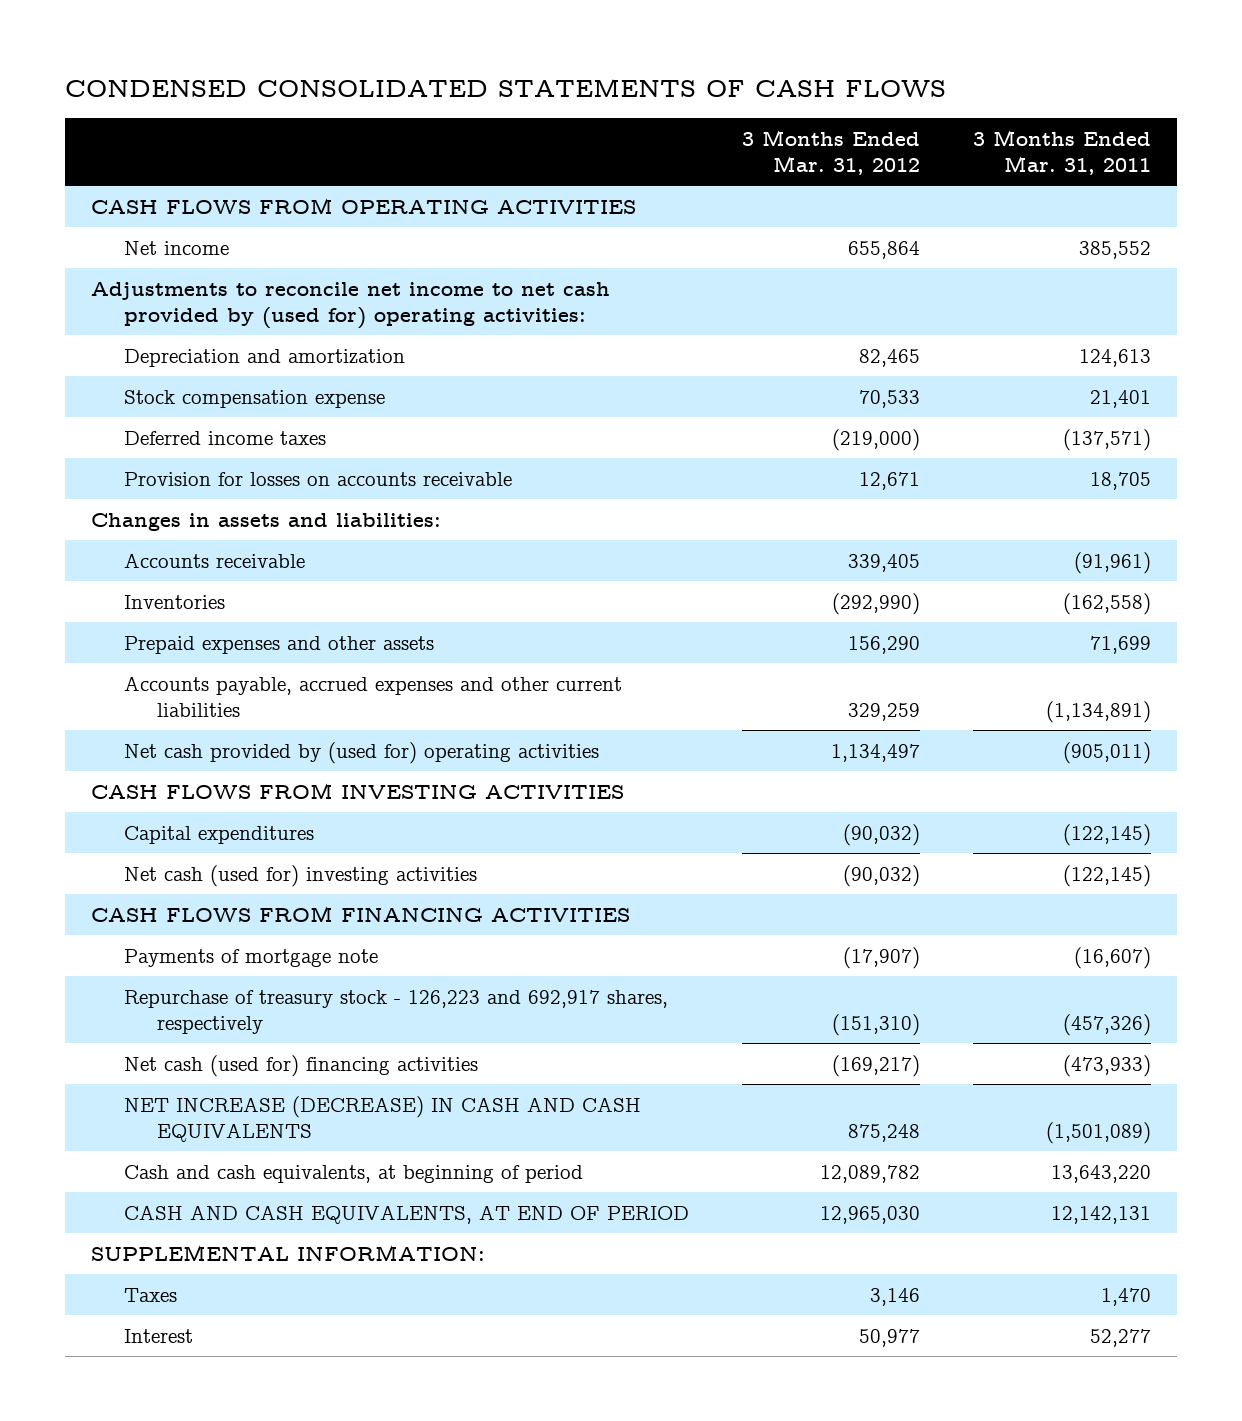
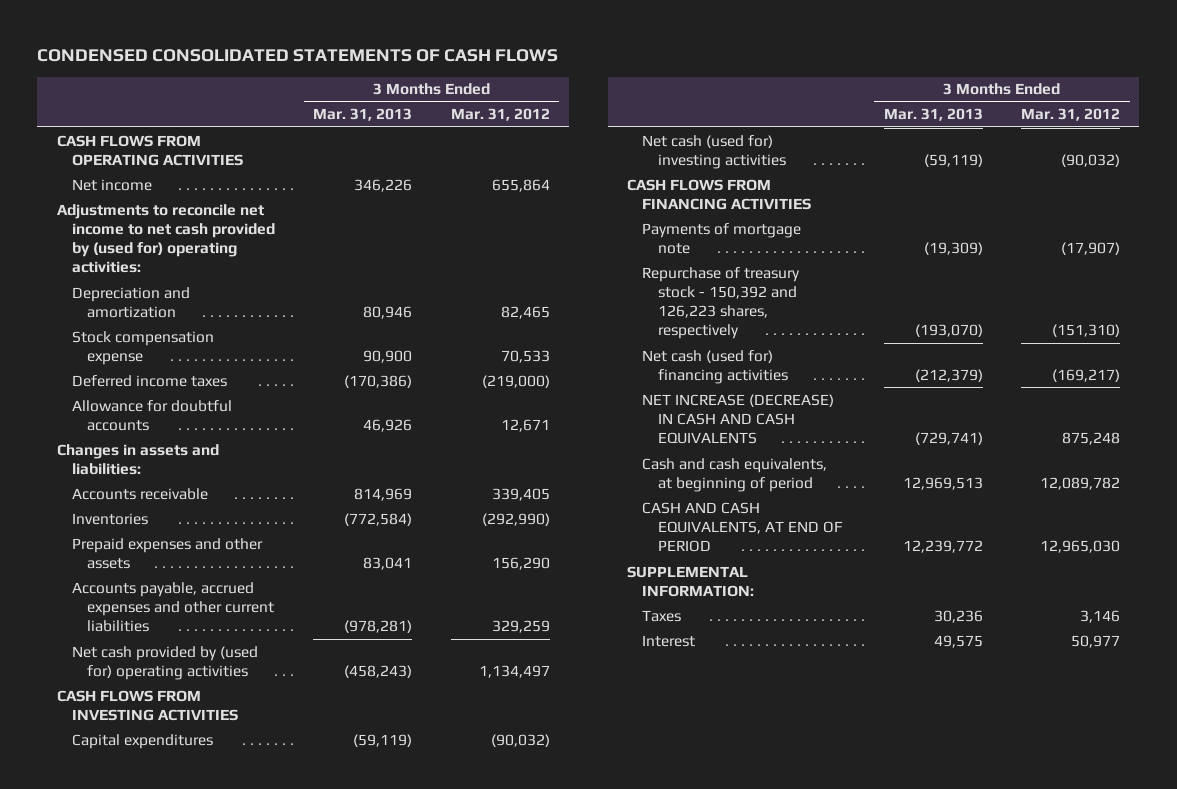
- | 3 Months Ended Mar. 31, 2012 | 3 Months Ended Mar. 31, 2011
+ | 3 Months Ended Mar. 31, 2013 | 3 Months Ended Mar. 31, 2012
- Provision for losses on accounts receivable | 12,671 | 18,705
+ Allowance for doubtful accounts | 46,926 | 12,671
- Repurchase of treasury stock - 126,223 and 692,917 shares, respectively | (151,310) | (457,326)
+ Repurchase of treasury stock - 150,392 and 126,223 shares, respectively | (193,070) | (151,310)

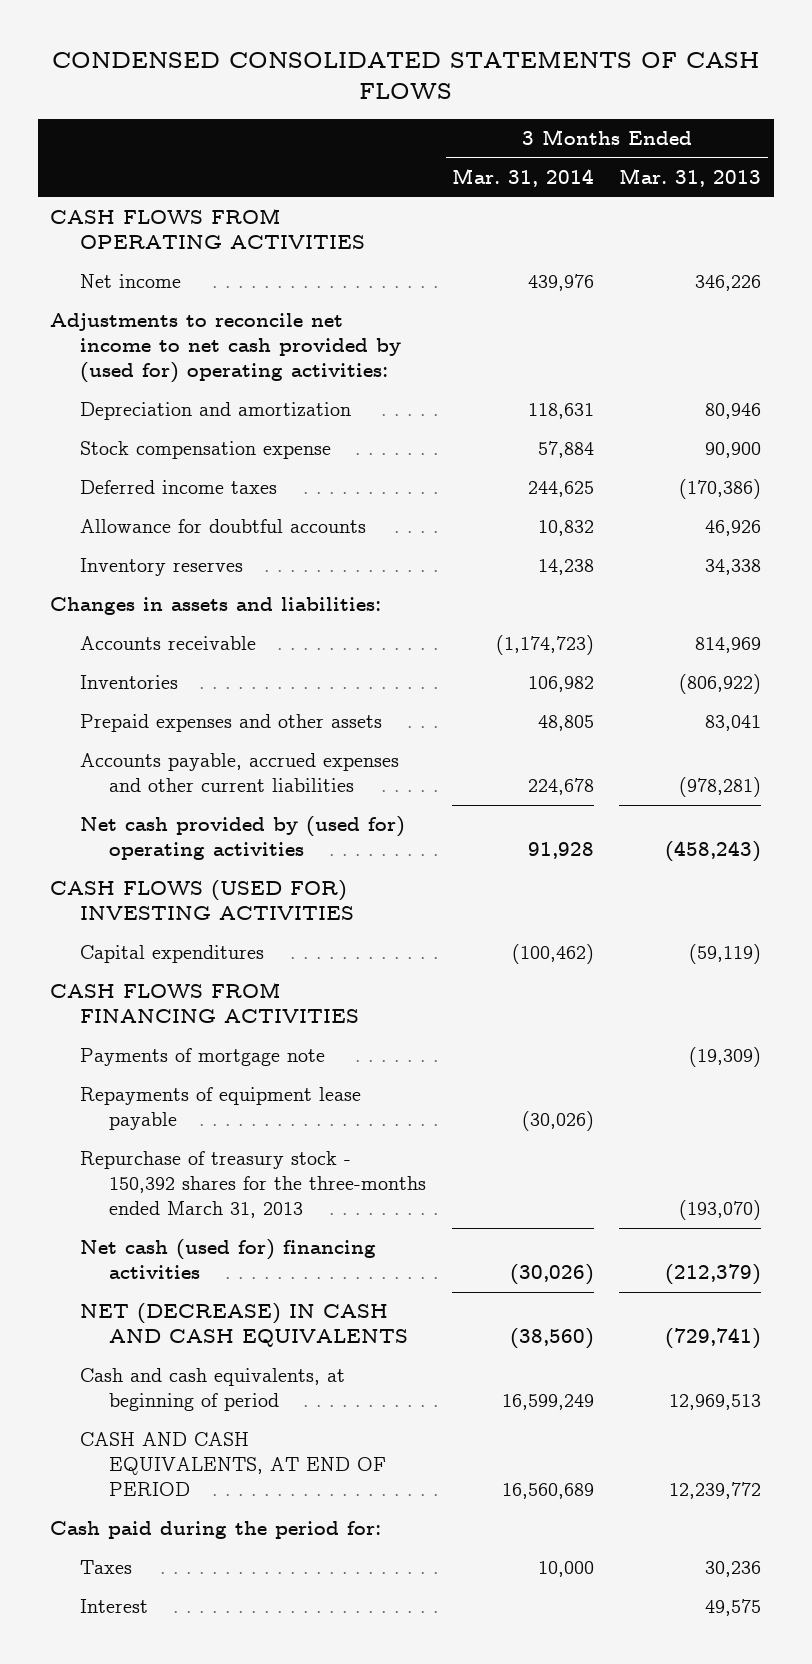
- | 3 Months Ended Mar. 31, 2013 | 3 Months Ended Mar. 31, 2012
+ | 3 Months Ended Mar. 31, 2014 | 3 Months Ended Mar. 31, 2013
+ Inventory reserves | 14,238 | 34,338
- Inventories | (772,584) | (292,990)
+ Inventories | 106,982 | (806,922)
- CASH FLOWS FROM INVESTING ACTIVITIES
+ CASH FLOWS (USED FOR) INVESTING ACTIVITIES
- Net cash (used for) investing activities | (59,119) | (90,032)
- Repurchase of treasury stock - 150,392 and 126,223 shares, respectively | (193,070) | (151,310)
+ Repayments of equipment lease payable | (30,026) |
+ Repurchase of treasury stock - 150,392 shares for the three-months ended March 31, 2013 | | (193,070)
- NET INCREASE (DECREASE) IN CASH AND CASH EQUIVALENTS | (729,741) | 875,248
+ NET (DECREASE) IN CASH AND CASH EQUIVALENTS | (38,560) | (729,741)
- SUPPLEMENTAL INFORMATION:
+ Cash paid during the period for:

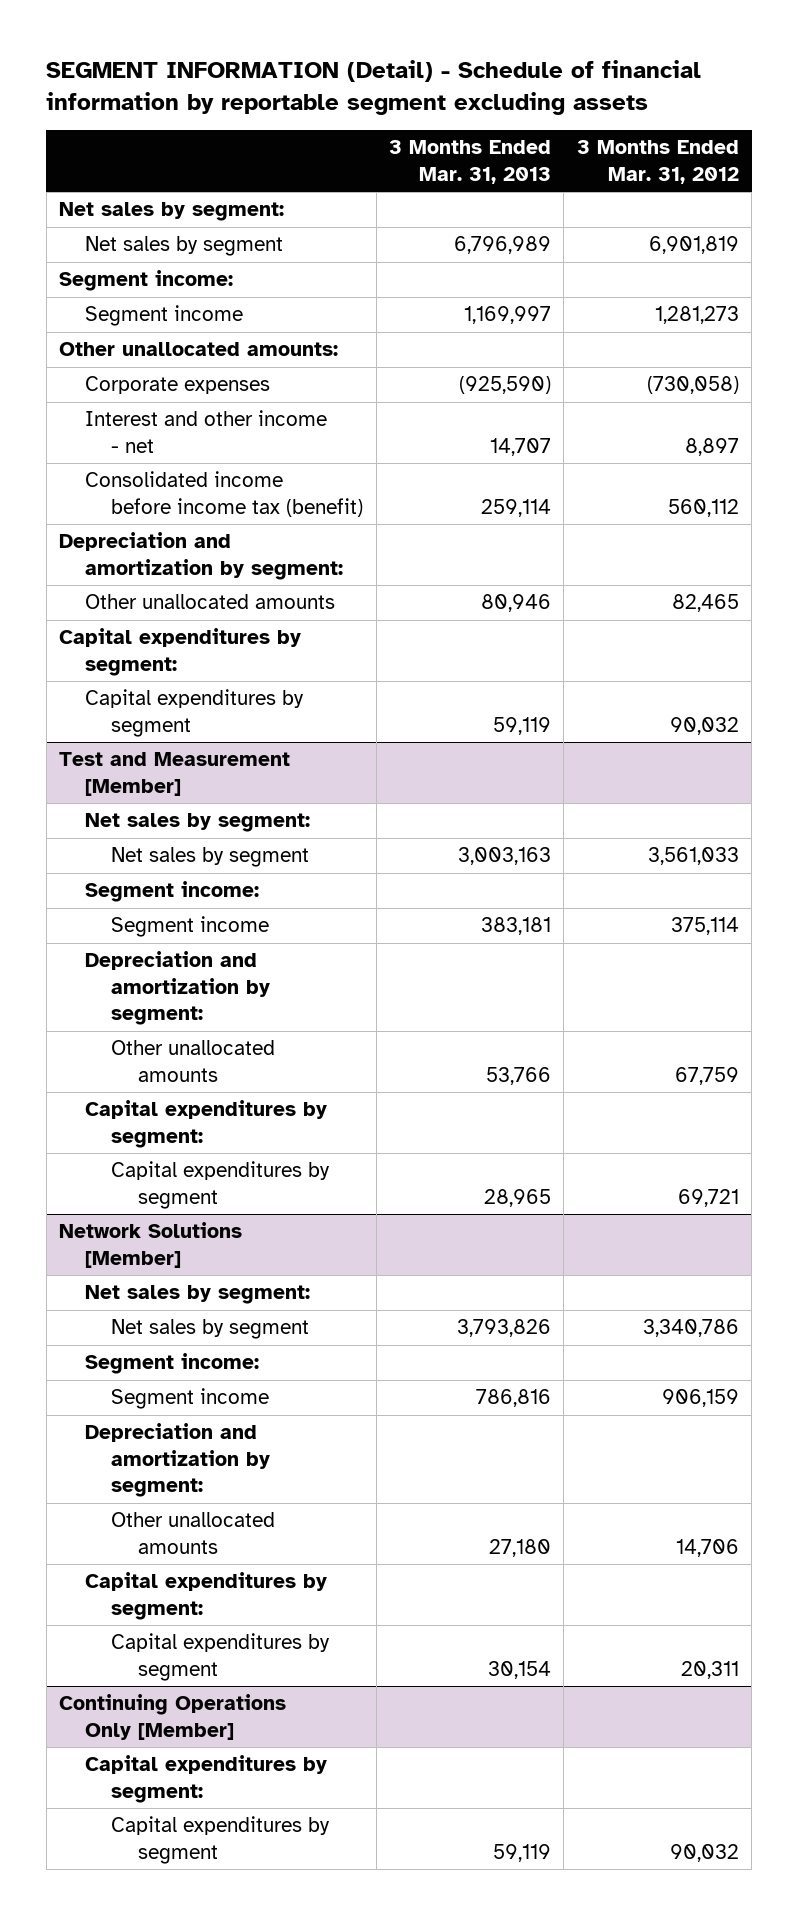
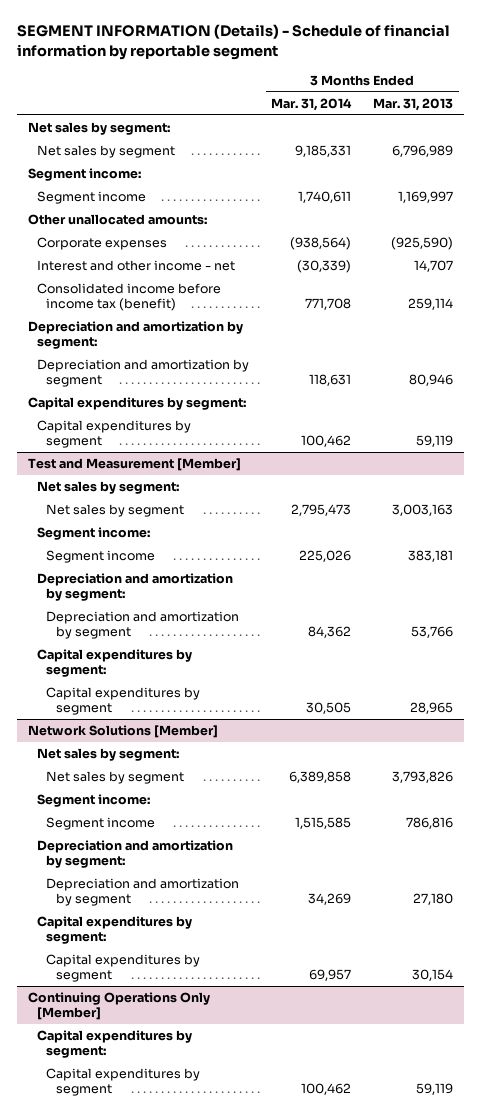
- SEGMENT INFORMATION (Detail) - Schedule of financial information by reportable segment excluding assets
+ SEGMENT INFORMATION (Details) - Schedule of financial information by reportable segment
- | 3 Months Ended Mar. 31, 2013 | 3 Months Ended Mar. 31, 2012
+ | 3 Months Ended Mar. 31, 2014 | 3 Months Ended Mar. 31, 2013
- Other unallocated amounts | 80,946 | 82,465
+ Depreciation and amortization by segment | 118,631 | 80,946
@ Test and Measurement [Member]
- Other unallocated amounts | 53,766 | 67,759
+ Depreciation and amortization by segment | 84,362 | 53,766
@ Network Solutions [Member]
- Other unallocated amounts | 27,180 | 14,706
+ Depreciation and amortization by segment | 34,269 | 27,180

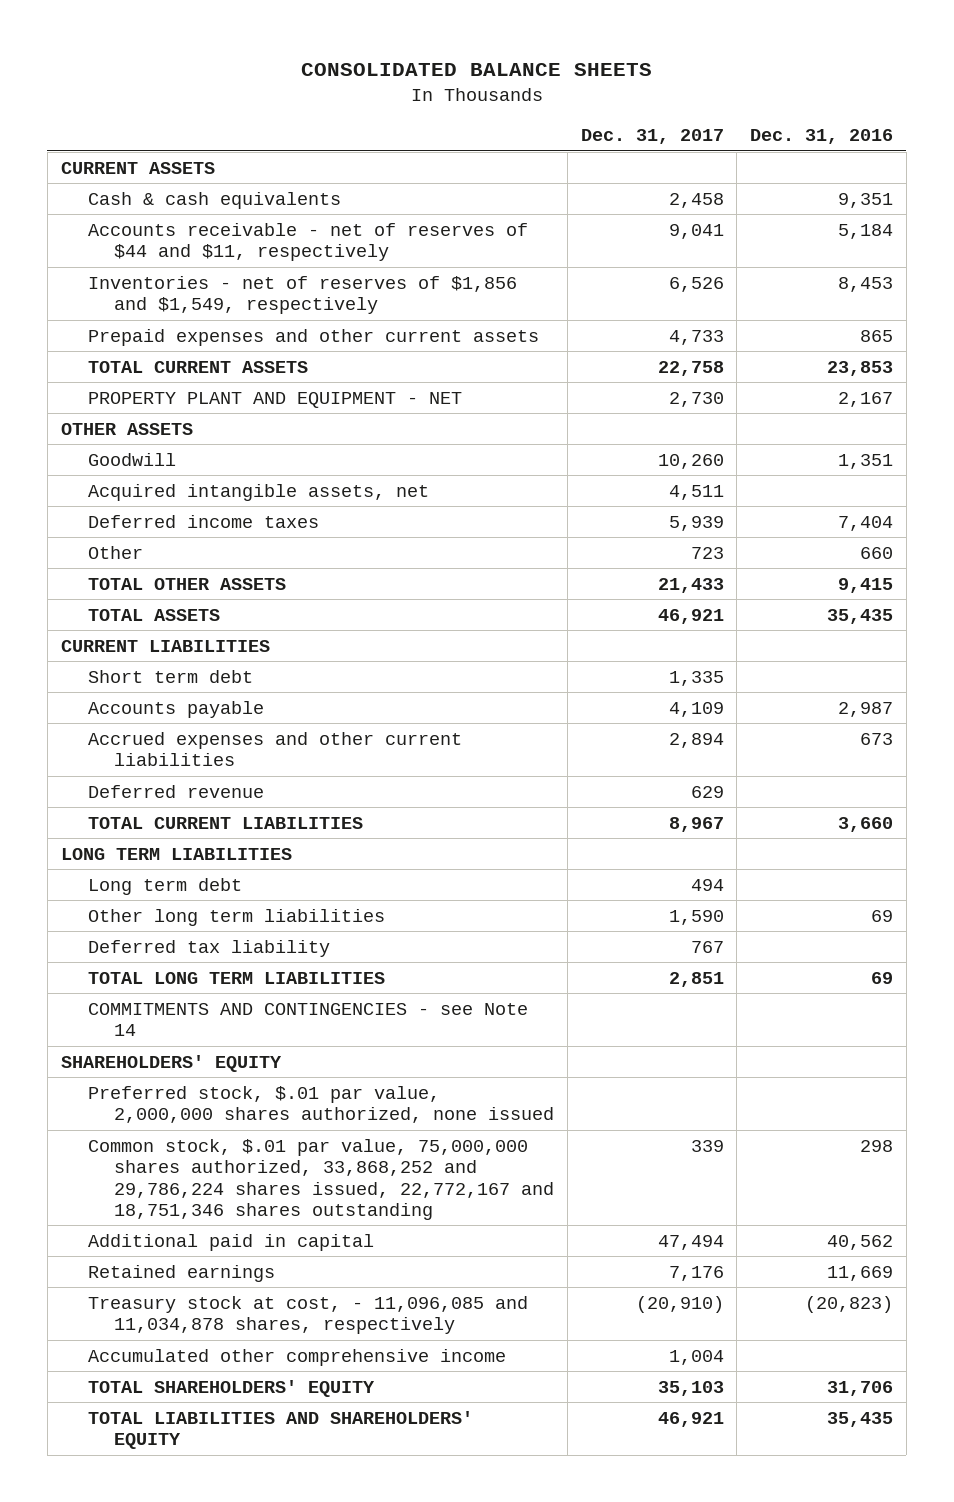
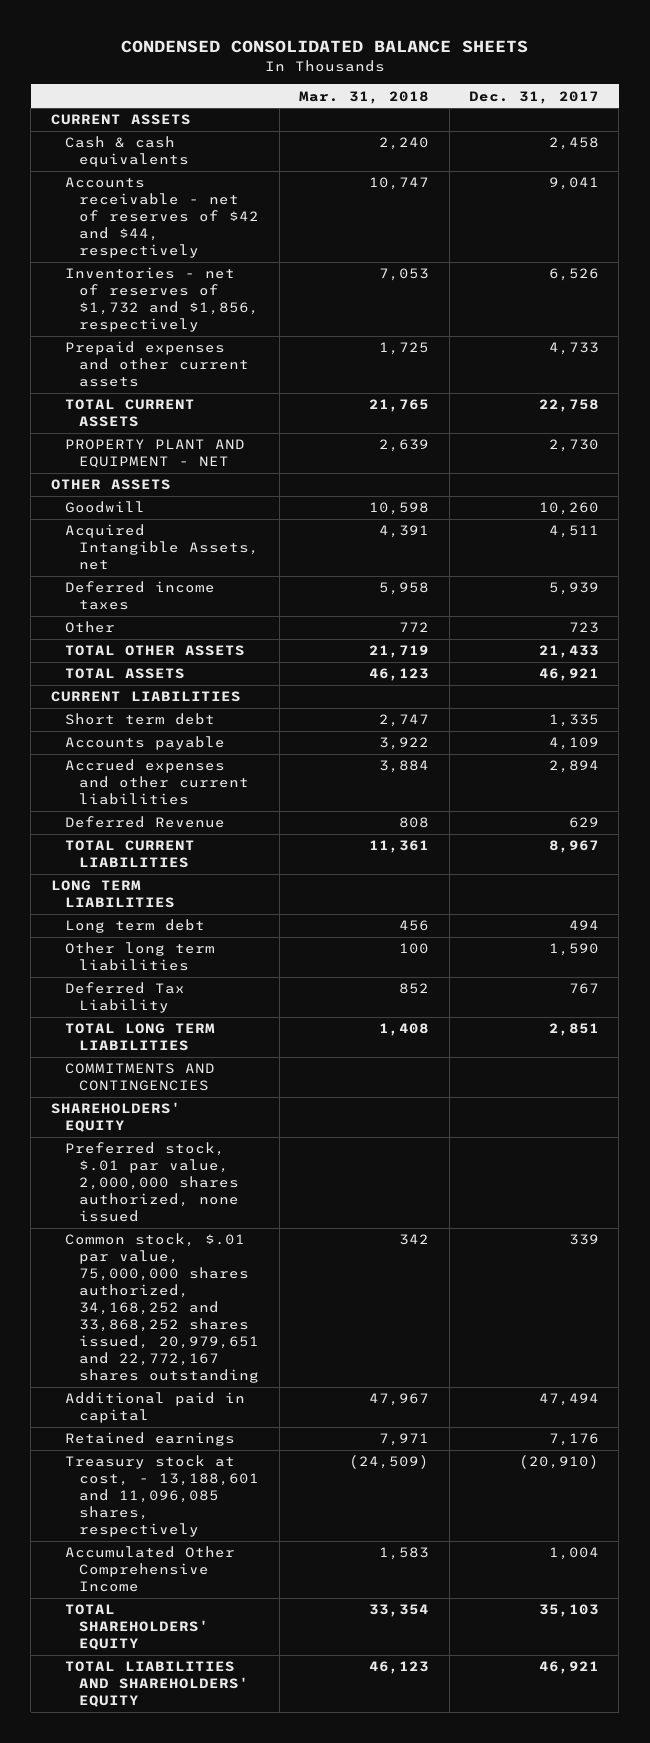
- CONSOLIDATED BALANCE SHEETS
+ CONDENSED CONSOLIDATED BALANCE SHEETS
- | Dec. 31, 2017 | Dec. 31, 2016
+ | Mar. 31, 2018 | Dec. 31, 2017
- Accounts receivable - net of reserves of $44 and $11, respectively | 9,041 | 5,184
- Inventories - net of reserves of $1,856 and $1,549, respectively | 6,526 | 8,453
+ Accounts receivable - net of reserves of $42 and $44, respectively | 10,747 | 9,041
+ Inventories - net of reserves of $1,732 and $1,856, respectively | 7,053 | 6,526
- Acquired intangible assets, net | 4,511 |
+ Acquired Intangible Assets, net | 4,391 | 4,511
- Deferred revenue | 629 |
+ Deferred Revenue | 808 | 629
- Deferred tax liability | 767 |
+ Deferred Tax Liability | 852 | 767
- COMMITMENTS AND CONTINGENCIES - see Note 14
+ COMMITMENTS AND CONTINGENCIES
- Common stock, $.01 par value, 75,000,000 shares authorized, 33,868,252 and 29,786,224 shares issued, 22,772,167 and 18,751,346 shares outstanding | 339 | 298
+ Common stock, $.01 par value, 75,000,000 shares authorized, 34,168,252 and 33,868,252 shares issued, 20,979,651 and 22,772,167 shares outstanding | 342 | 339
- Treasury stock at cost, - 11,096,085 and 11,034,878 shares, respectively | (20,910) | (20,823)
- Accumulated other comprehensive income | 1,004 |
+ Treasury stock at cost, - 13,188,601 and 11,096,085 shares, respectively | (24,509) | (20,910)
+ Accumulated Other Comprehensive Income | 1,583 | 1,004

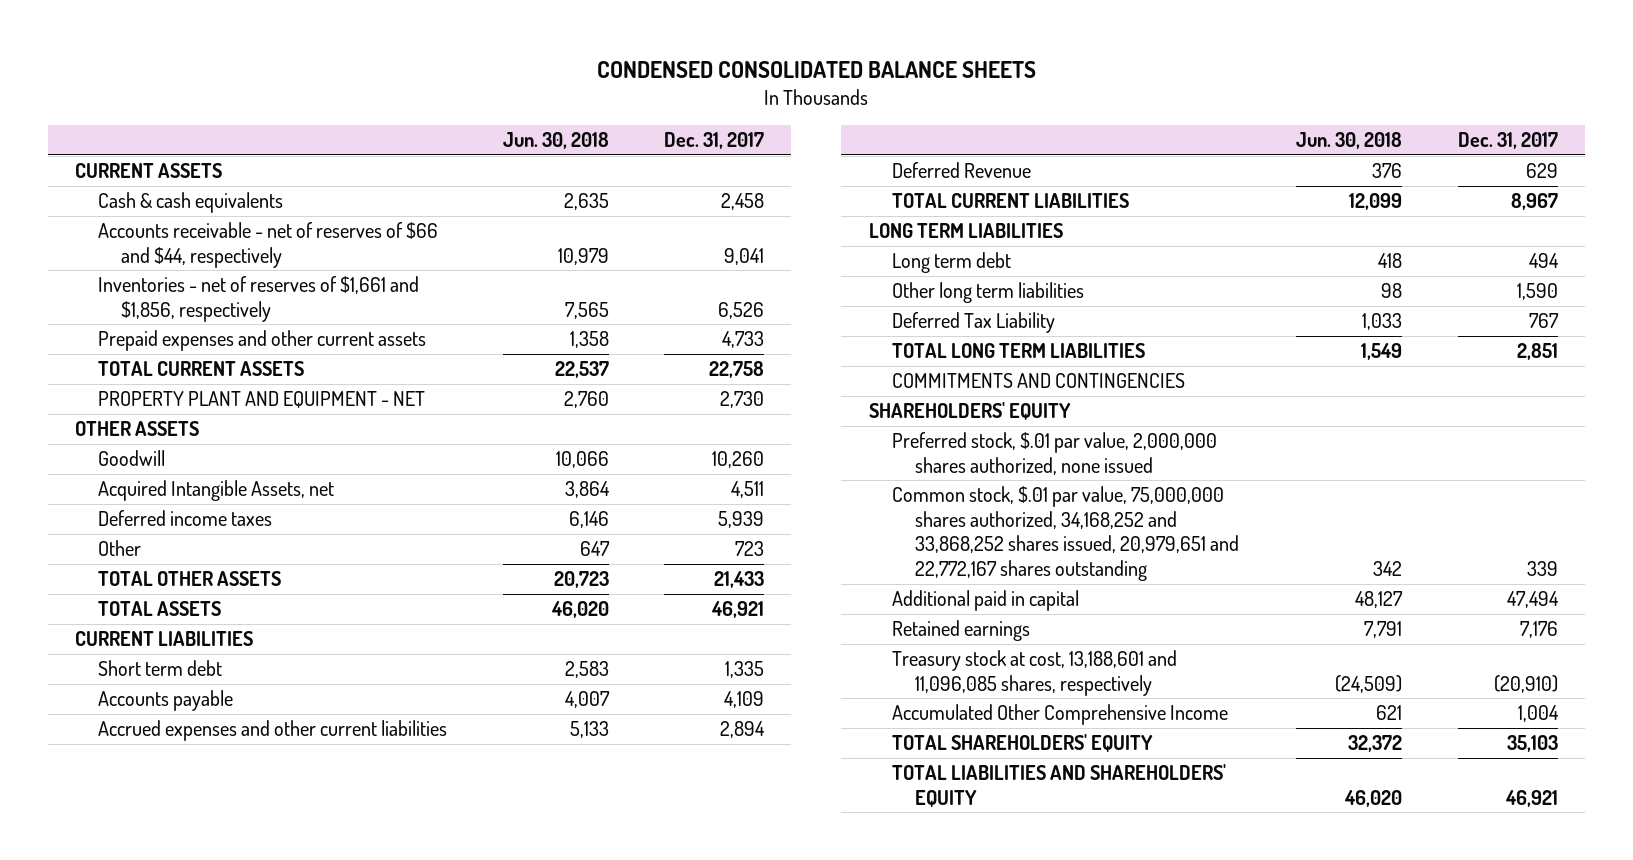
- | Mar. 31, 2018 | Dec. 31, 2017
+ | Jun. 30, 2018 | Dec. 31, 2017
- Accounts receivable - net of reserves of $42 and $44, respectively | 10,747 | 9,041
- Inventories - net of reserves of $1,732 and $1,856, respectively | 7,053 | 6,526
+ Accounts receivable - net of reserves of $66 and $44, respectively | 10,979 | 9,041
+ Inventories - net of reserves of $1,661 and $1,856, respectively | 7,565 | 6,526
- Treasury stock at cost, - 13,188,601 and 11,096,085 shares, respectively | (24,509) | (20,910)
+ Treasury stock at cost, 13,188,601 and 11,096,085 shares, respectively | (24,509) | (20,910)

